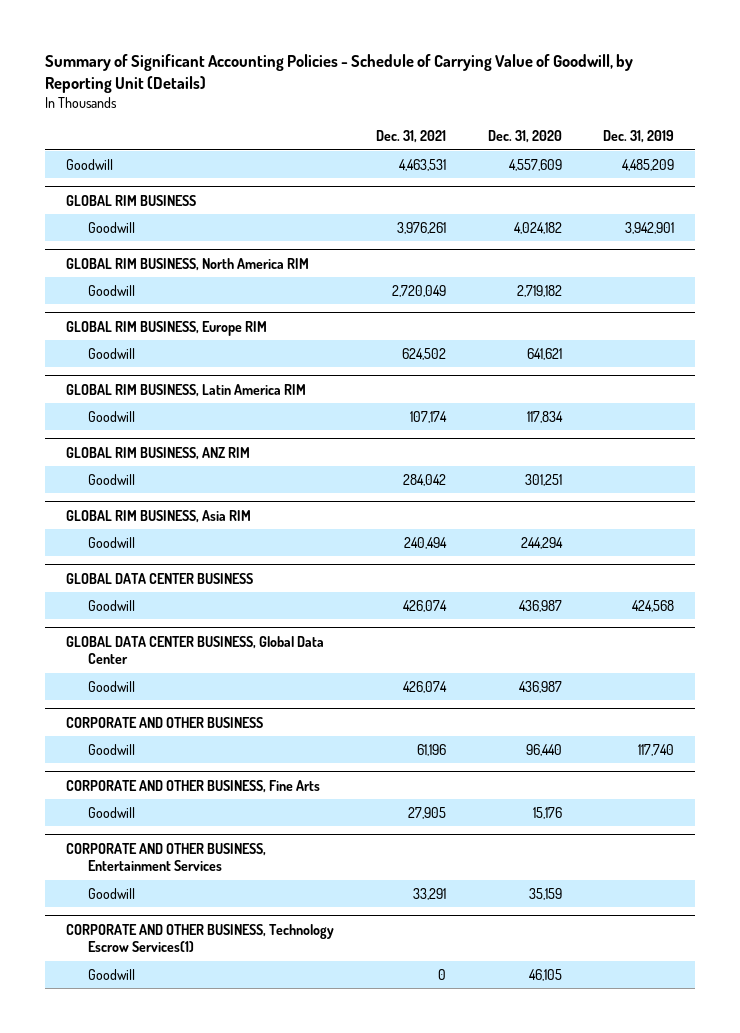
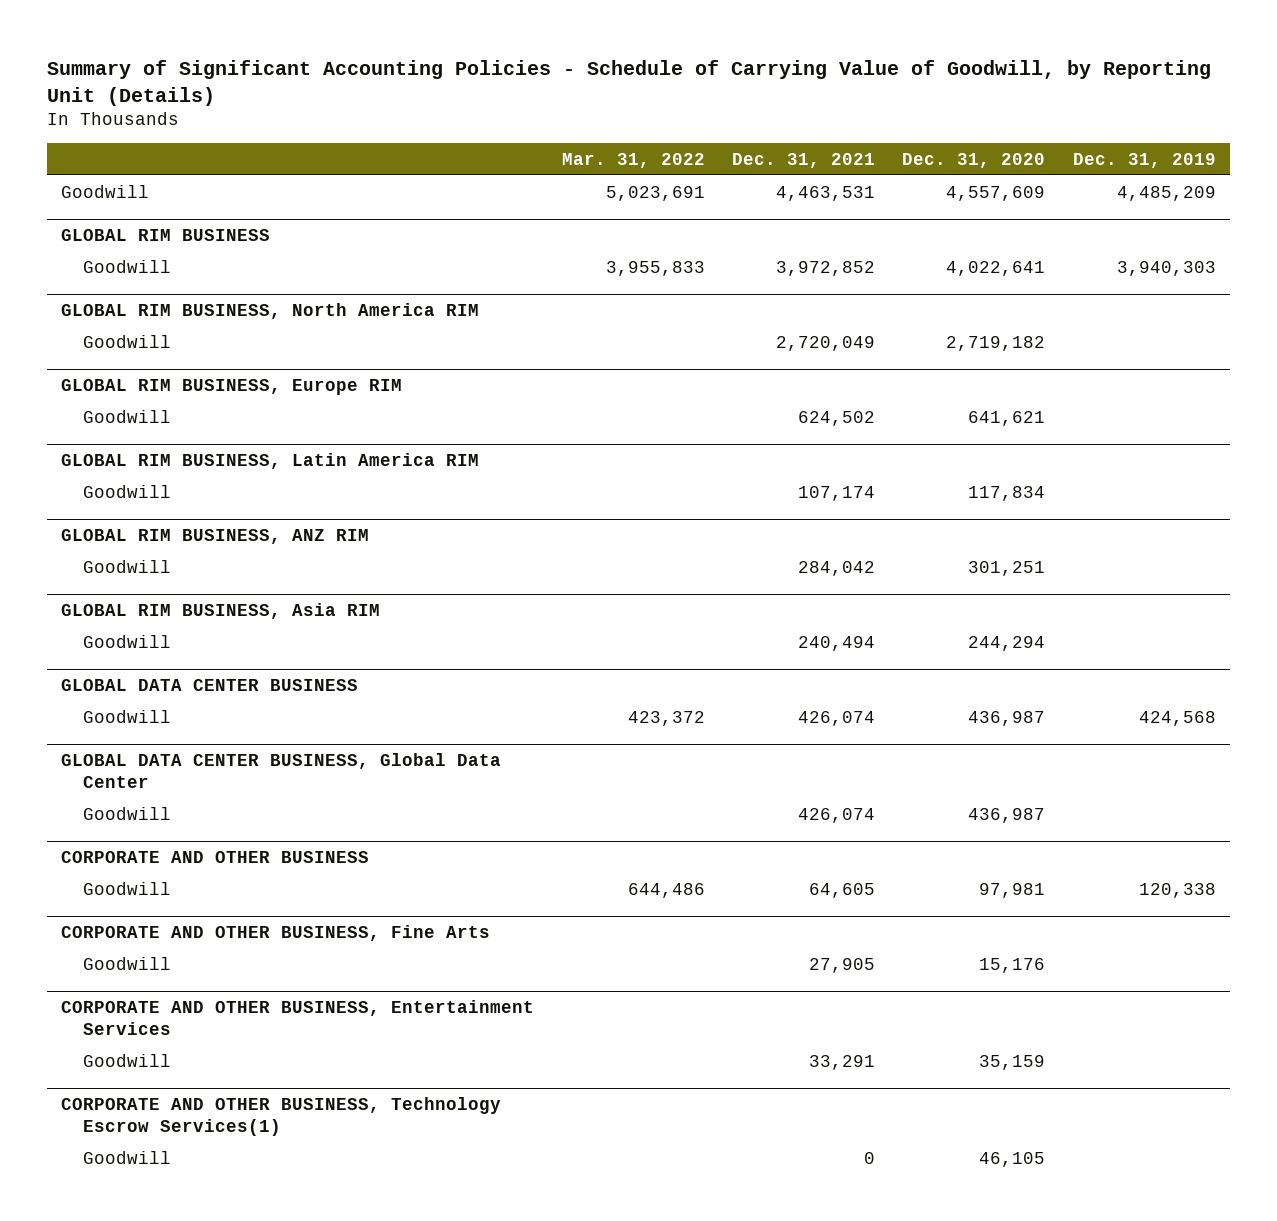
- | Dec. 31, 2021 | Dec. 31, 2020 | Dec. 31, 2019
+ | Mar. 31, 2022 | Dec. 31, 2021 | Dec. 31, 2020 | Dec. 31, 2019
@ GLOBAL RIM BUSINESS
- Goodwill | 3,976,261 | 4,024,182 | 3,942,901
+ Goodwill | 3,955,833 | 3,972,852 | 4,022,641 | 3,940,303
@ CORPORATE AND OTHER BUSINESS
- Goodwill | 61,196 | 96,440 | 117,740
+ Goodwill | 644,486 | 64,605 | 97,981 | 120,338

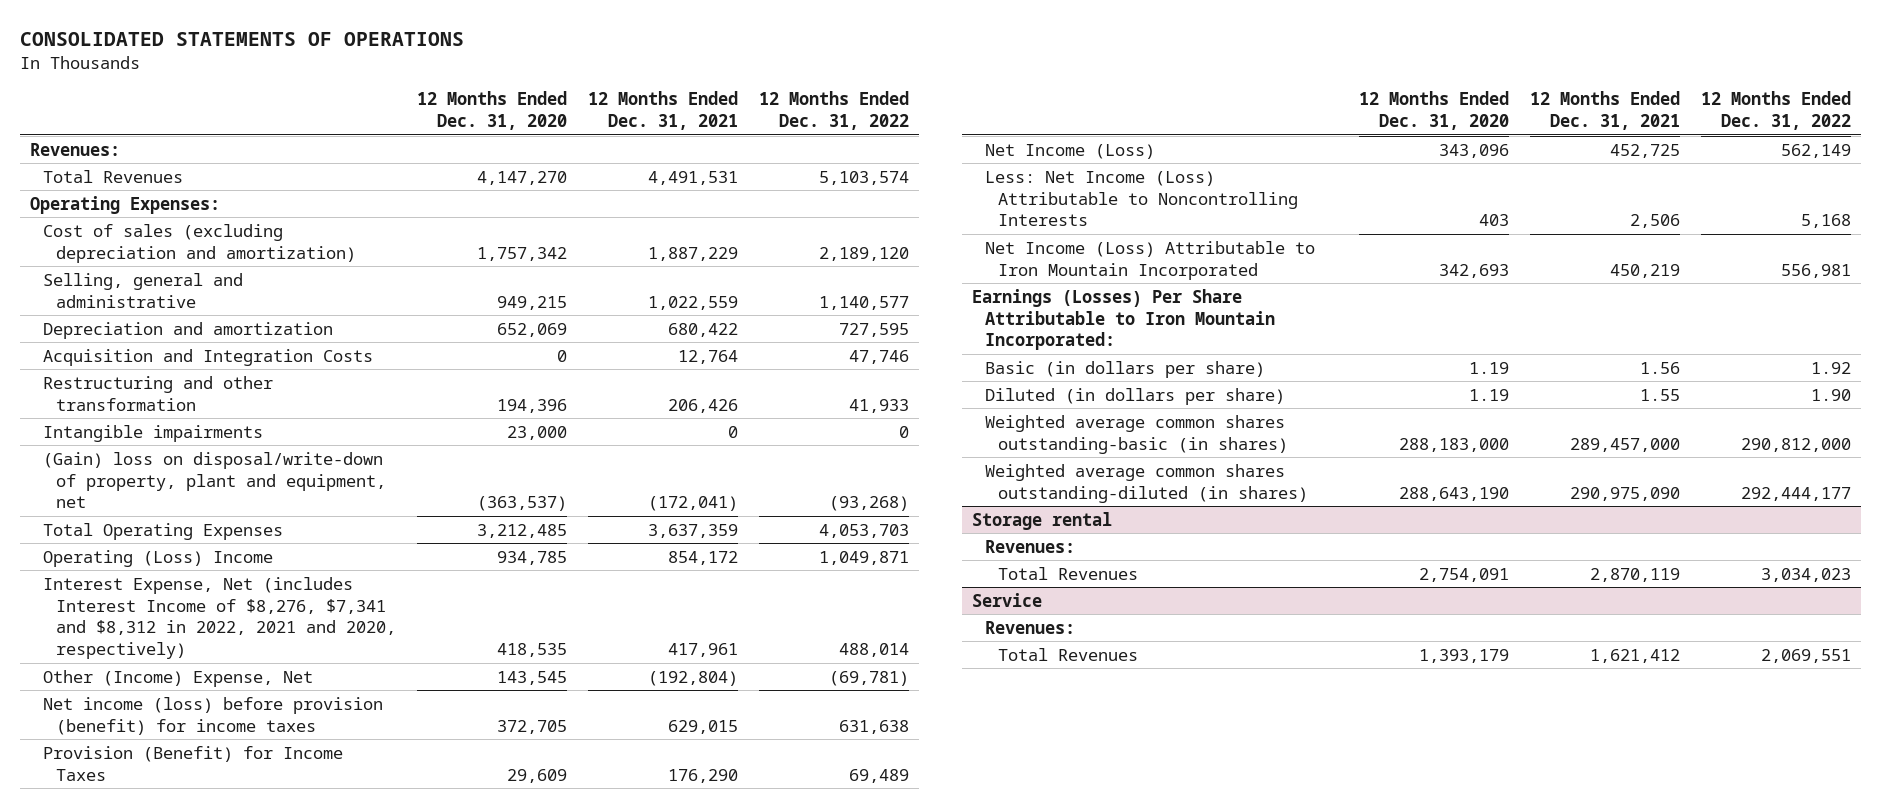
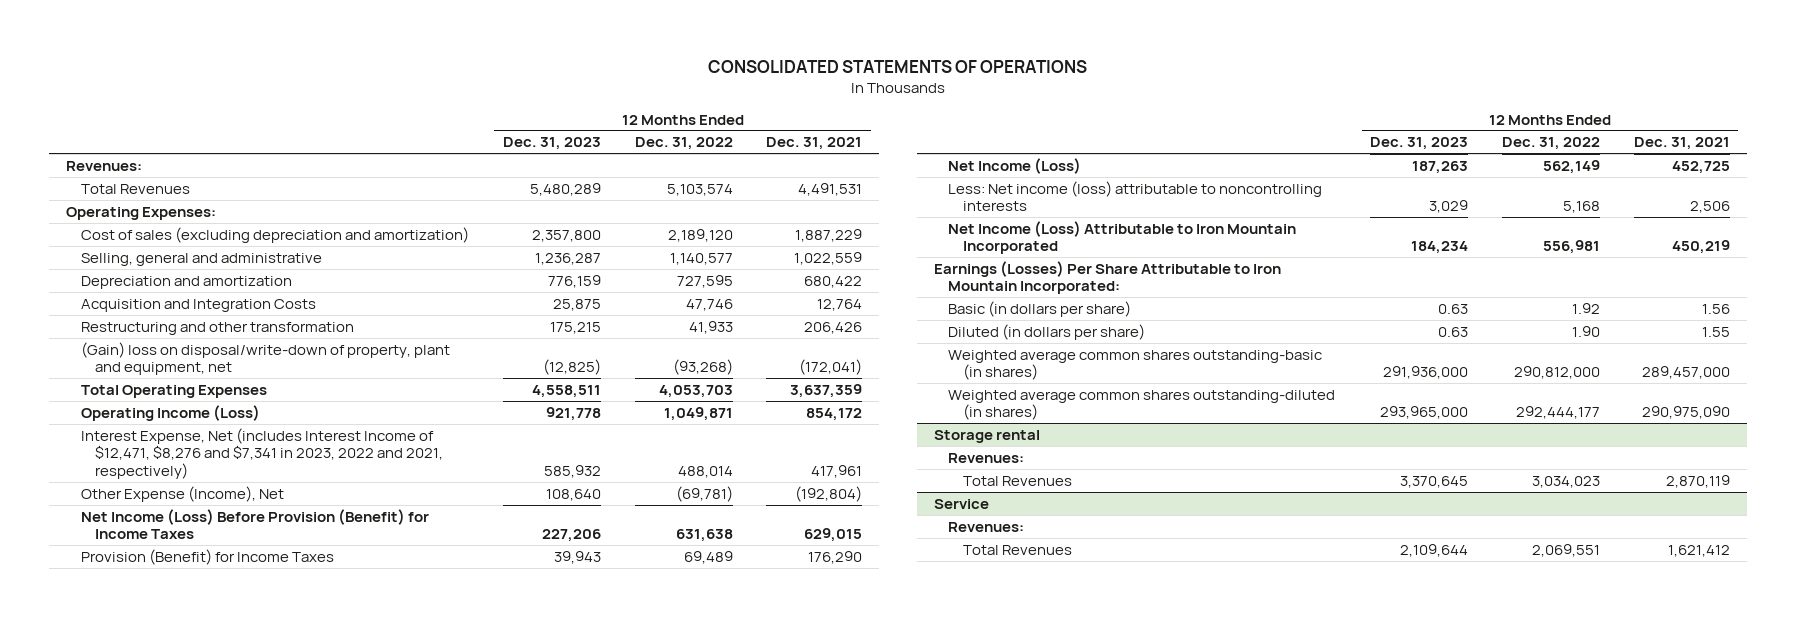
- | 12 Months Ended Dec. 31, 2020 | 12 Months Ended Dec. 31, 2021 | 12 Months Ended Dec. 31, 2022
+ | 12 Months Ended Dec. 31, 2023 | 12 Months Ended Dec. 31, 2022 | 12 Months Ended Dec. 31, 2021
- Intangible impairments | 23,000 | 0 | 0
- Operating (Loss) Income | 934,785 | 854,172 | 1,049,871
- Interest Expense, Net (includes Interest Income of $8,276, $7,341 and $8,312 in 2022, 2021 and 2020, respectively) | 418,535 | 417,961 | 488,014
- Other (Income) Expense, Net | 143,545 | (192,804) | (69,781)
- Net income (loss) before provision (benefit) for income taxes | 372,705 | 629,015 | 631,638
+ Operating Income (Loss) | 921,778 | 1,049,871 | 854,172
+ Interest Expense, Net (includes Interest Income of $12,471, $8,276 and $7,341 in 2023, 2022 and 2021, respectively) | 585,932 | 488,014 | 417,961
+ Other Expense (Income), Net | 108,640 | (69,781) | (192,804)
+ Net Income (Loss) Before Provision (Benefit) for Income Taxes | 227,206 | 631,638 | 629,015
- Less: Net Income (Loss) Attributable to Noncontrolling Interests | 403 | 2,506 | 5,168
+ Less: Net income (loss) attributable to noncontrolling interests | 3,029 | 5,168 | 2,506

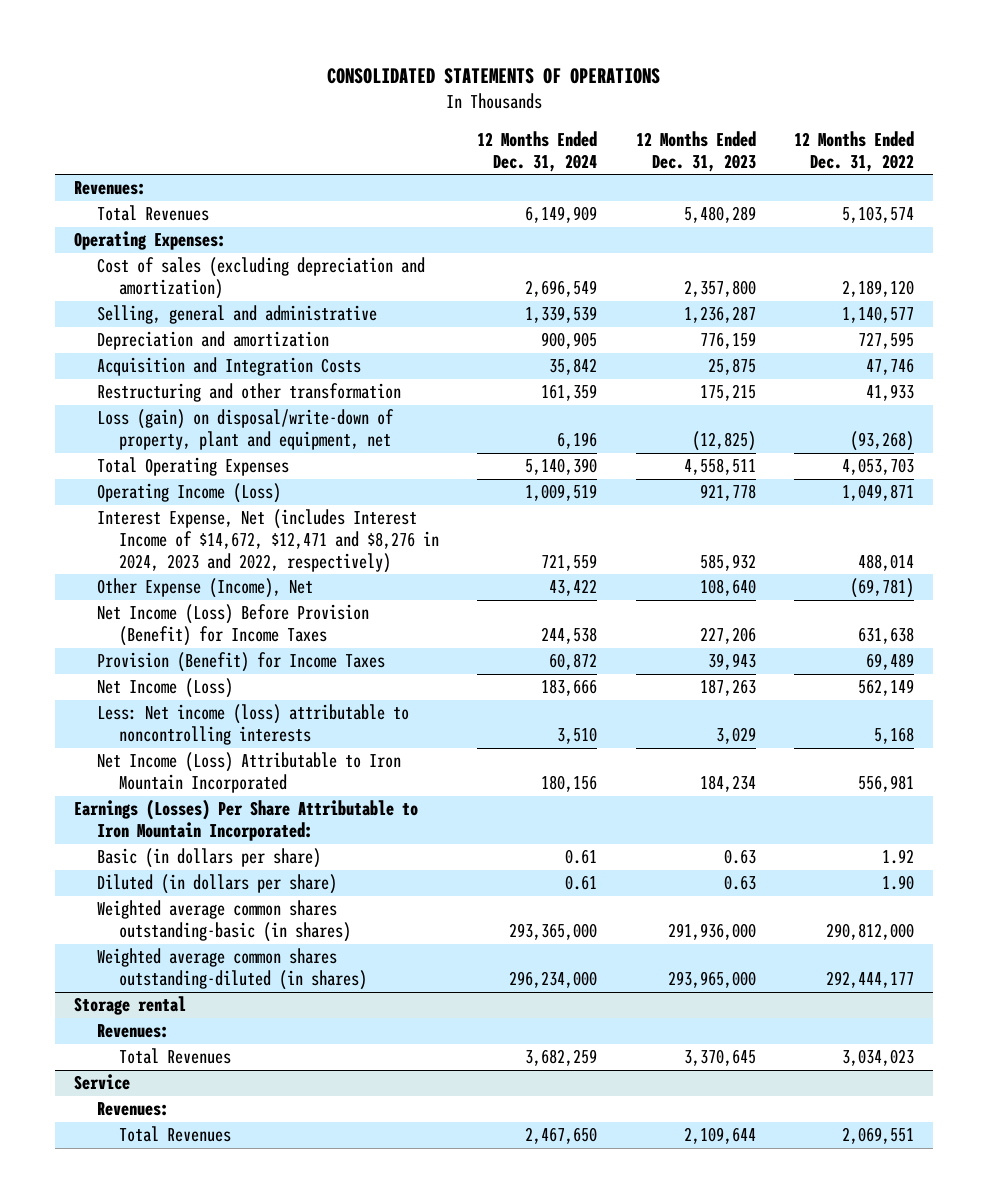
- | 12 Months Ended Dec. 31, 2023 | 12 Months Ended Dec. 31, 2022 | 12 Months Ended Dec. 31, 2021
+ | 12 Months Ended Dec. 31, 2024 | 12 Months Ended Dec. 31, 2023 | 12 Months Ended Dec. 31, 2022
- (Gain) loss on disposal/write-down of property, plant and equipment, net | (12,825) | (93,268) | (172,041)
+ Loss (gain) on disposal/write-down of property, plant and equipment, net | 6,196 | (12,825) | (93,268)
- Interest Expense, Net (includes Interest Income of $12,471, $8,276 and $7,341 in 2023, 2022 and 2021, respectively) | 585,932 | 488,014 | 417,961
+ Interest Expense, Net (includes Interest Income of $14,672, $12,471 and $8,276 in 2024, 2023 and 2022, respectively) | 721,559 | 585,932 | 488,014

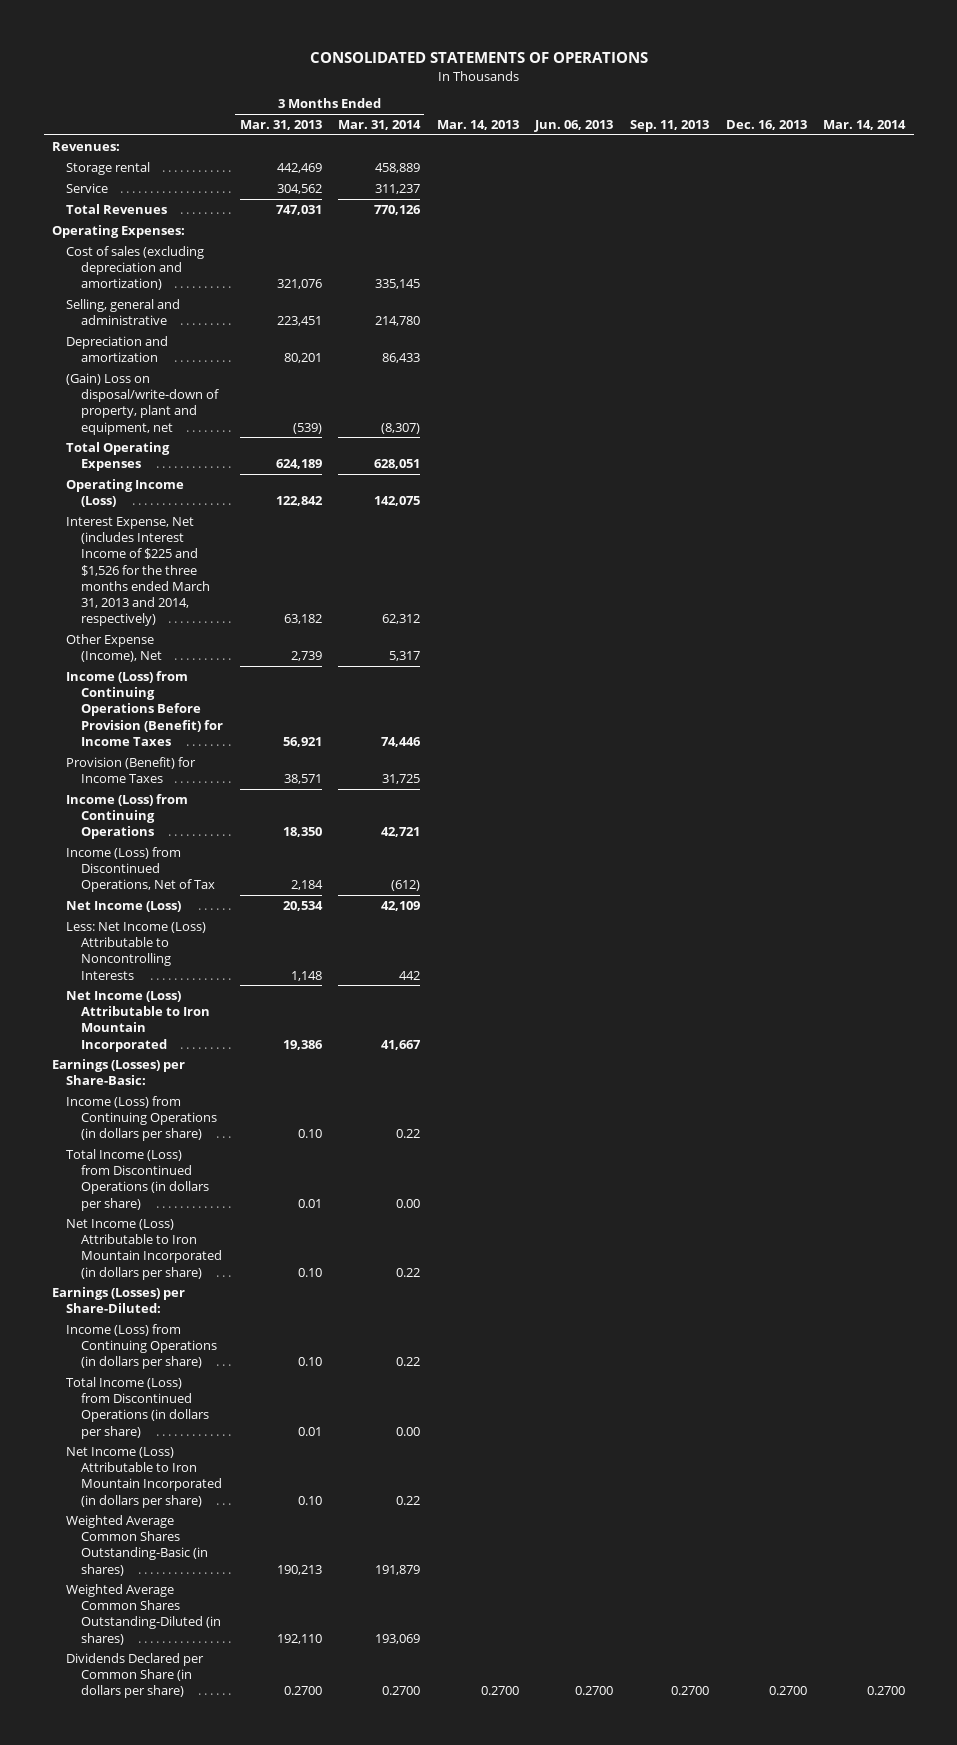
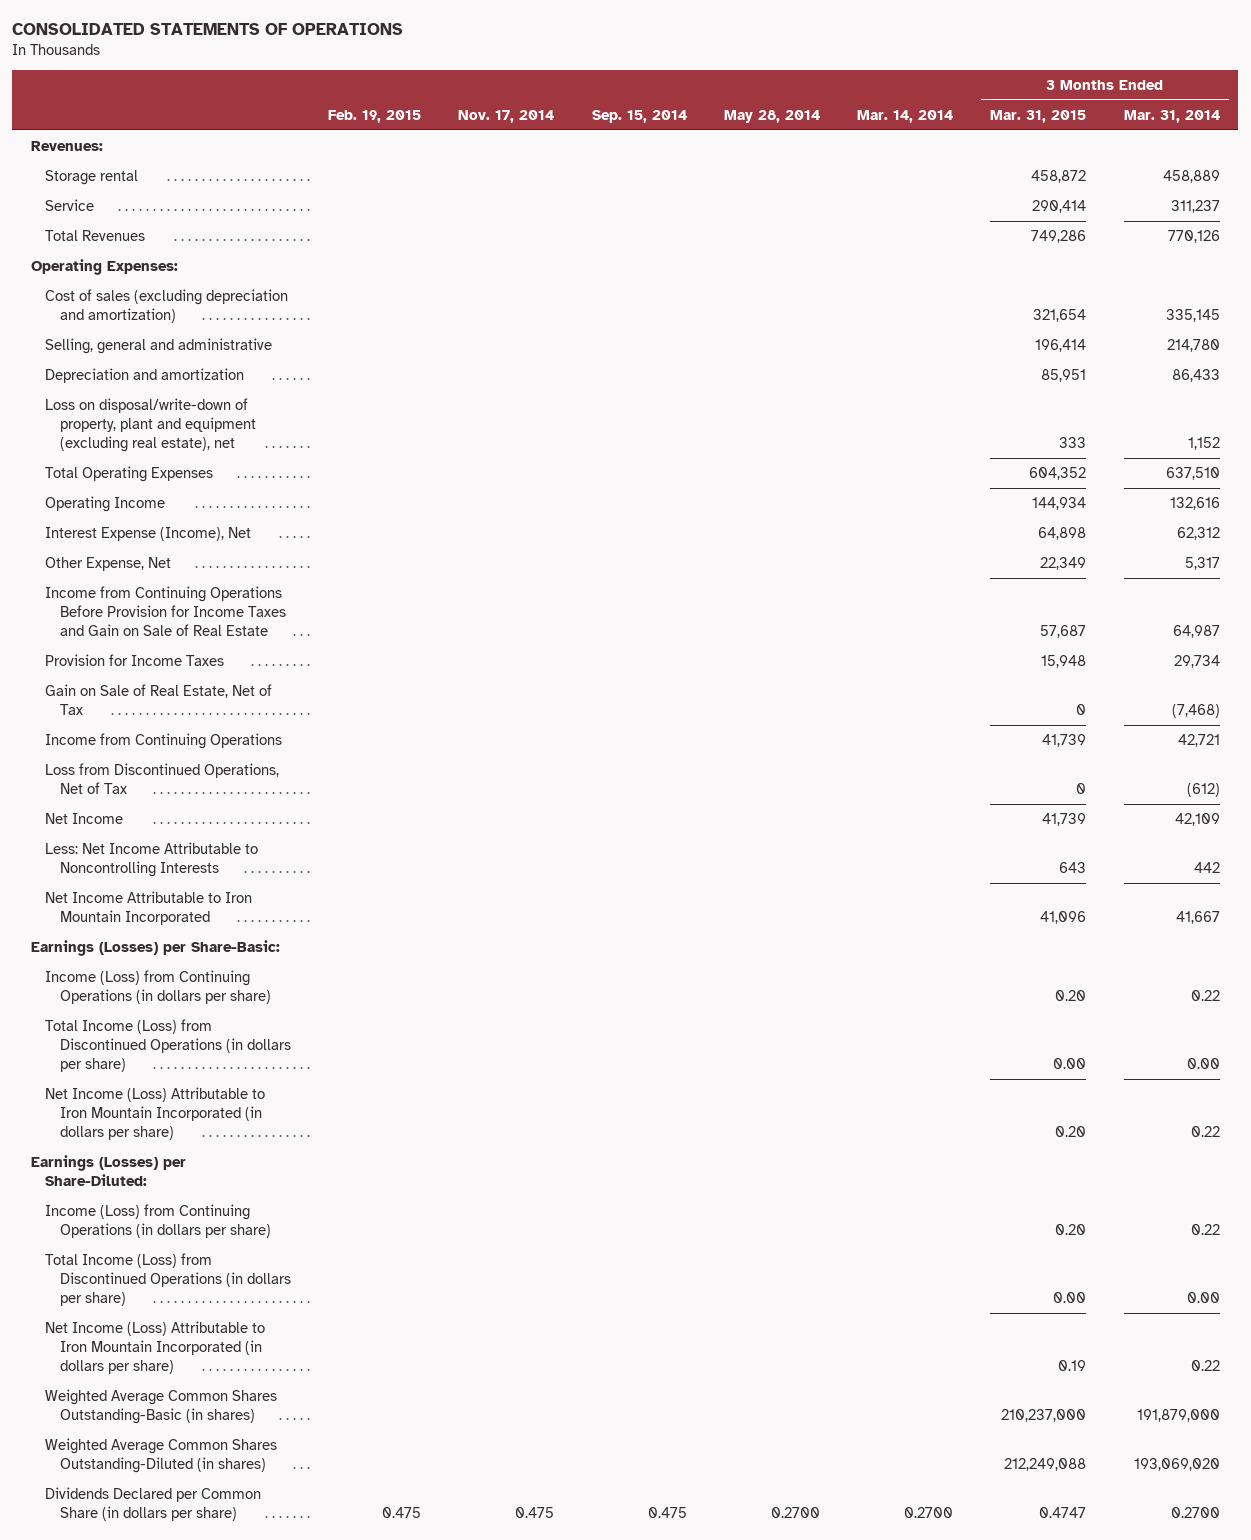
- | 3 Months Ended Mar. 31, 2013 | 3 Months Ended Mar. 31, 2014 | Mar. 14, 2013 | Jun. 06, 2013 | Sep. 11, 2013 | Dec. 16, 2013 | Mar. 14, 2014
+ | Feb. 19, 2015 | Nov. 17, 2014 | Sep. 15, 2014 | May 28, 2014 | Mar. 14, 2014 | 3 Months Ended Mar. 31, 2015 | 3 Months Ended Mar. 31, 2014
- (Gain) Loss on disposal/write-down of property, plant and equipment, net | (539) | (8,307) | | | | |
- Total Operating Expenses | 624,189 | 628,051 | | | | |
- Operating Income (Loss) | 122,842 | 142,075 | | | | |
- Interest Expense, Net (includes Interest Income of $225 and $1,526 for the three months ended March 31, 2013 and 2014, respectively) | 63,182 | 62,312 | | | | |
- Other Expense (Income), Net | 2,739 | 5,317 | | | | |
- Income (Loss) from Continuing Operations Before Provision (Benefit) for Income Taxes | 56,921 | 74,446 | | | | |
- Provision (Benefit) for Income Taxes | 38,571 | 31,725 | | | | |
- Income (Loss) from Continuing Operations | 18,350 | 42,721 | | | | |
- Income (Loss) from Discontinued Operations, Net of Tax | 2,184 | (612) | | | | |
- Net Income (Loss) | 20,534 | 42,109 | | | | |
- Less: Net Income (Loss) Attributable to Noncontrolling Interests | 1,148 | 442 | | | | |
- Net Income (Loss) Attributable to Iron Mountain Incorporated | 19,386 | 41,667 | | | | |
+ Loss on disposal/write-down of property, plant and equipment (excluding real estate), net | | | | | | 333 | 1,152
+ Total Operating Expenses | | | | | | 604,352 | 637,510
+ Operating Income | | | | | | 144,934 | 132,616
+ Interest Expense (Income), Net | | | | | | 64,898 | 62,312
+ Other Expense, Net | | | | | | 22,349 | 5,317
+ Income from Continuing Operations Before Provision for Income Taxes and Gain on Sale of Real Estate | | | | | | 57,687 | 64,987
+ Provision for Income Taxes | | | | | | 15,948 | 29,734
+ Gain on Sale of Real Estate, Net of Tax | | | | | | 0 | (7,468)
+ Income from Continuing Operations | | | | | | 41,739 | 42,721
+ Loss from Discontinued Operations, Net of Tax | | | | | | 0 | (612)
+ Net Income | | | | | | 41,739 | 42,109
+ Less: Net Income Attributable to Noncontrolling Interests | | | | | | 643 | 442
+ Net Income Attributable to Iron Mountain Incorporated | | | | | | 41,096 | 41,667
- Weighted Average Common Shares Outstanding-Basic (in shares) | 190,213 | 191,879 | | | | |
- Weighted Average Common Shares Outstanding-Diluted (in shares) | 192,110 | 193,069 | | | | |
+ Weighted Average Common Shares Outstanding-Basic (in shares) | | | | | | 210,237,000 | 191,879,000
+ Weighted Average Common Shares Outstanding-Diluted (in shares) | | | | | | 212,249,088 | 193,069,020

